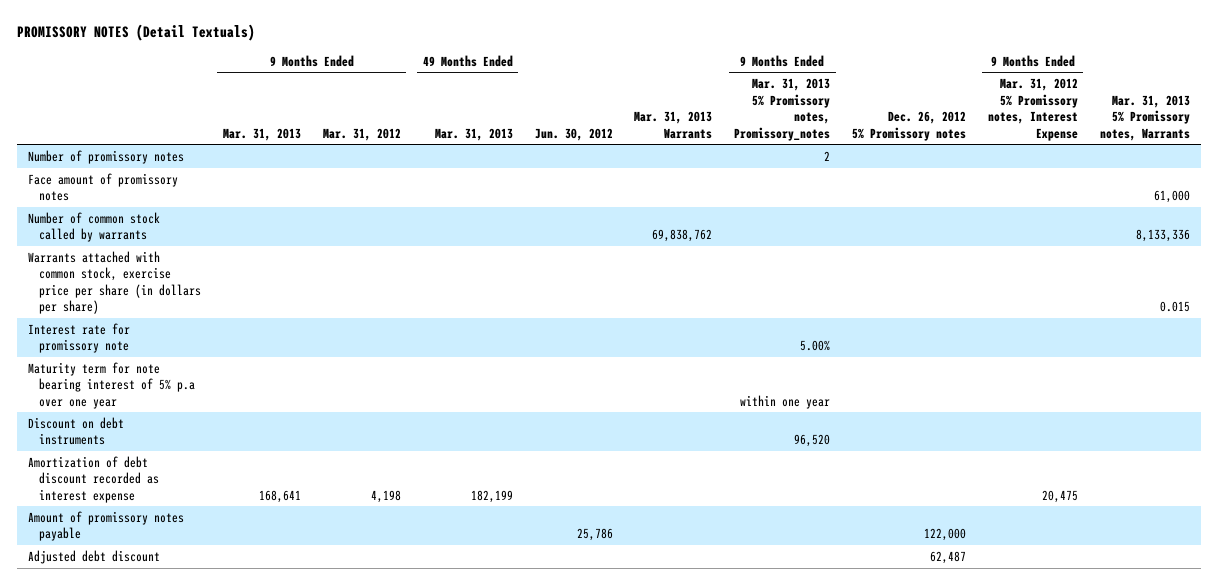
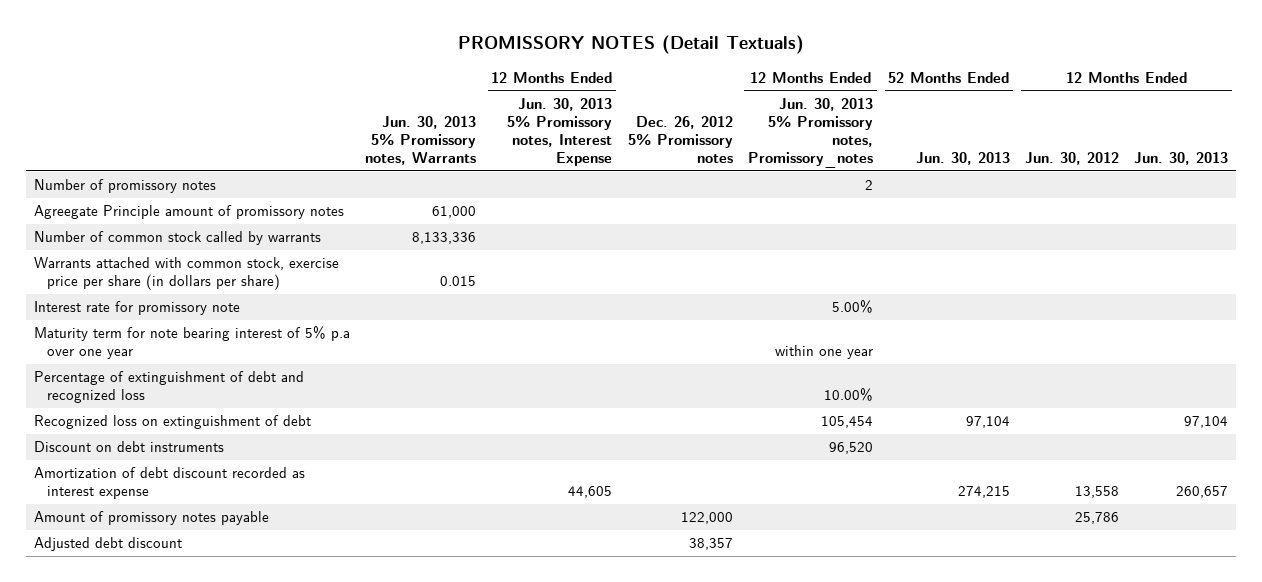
- | 9 Months Ended Mar. 31, 2013 | 9 Months Ended Mar. 31, 2012 | 49 Months Ended Mar. 31, 2013 | Jun. 30, 2012 | Mar. 31, 2013 Warrants | 9 Months Ended Mar. 31, 2013 5% Promissory notes, Promissory_notes | Dec. 26, 2012 5% Promissory notes | 9 Months Ended Mar. 31, 2012 5% Promissory notes, Interest Expense | Mar. 31, 2013 5% Promissory notes, Warrants
+ | Jun. 30, 2013 5% Promissory notes, Warrants | 12 Months Ended Jun. 30, 2013 5% Promissory notes, Interest Expense | Dec. 26, 2012 5% Promissory notes | 12 Months Ended Jun. 30, 2013 5% Promissory notes, Promissory_notes | 52 Months Ended Jun. 30, 2013 | 12 Months Ended Jun. 30, 2012 | 12 Months Ended Jun. 30, 2013
- Face amount of promissory notes | | | | | | | | | 61,000
+ Agreegate Principle amount of promissory notes | 61,000 | | | | | |
+ Percentage of extinguishment of debt and recognized loss | | | | 10.00% | | |
+ Recognized loss on extinguishment of debt | | | | 105,454 | 97,104 | | 97,104
- Adjusted debt discount | | | | | | | 62,487 | |
+ Adjusted debt discount | | | 38,357 | | | |

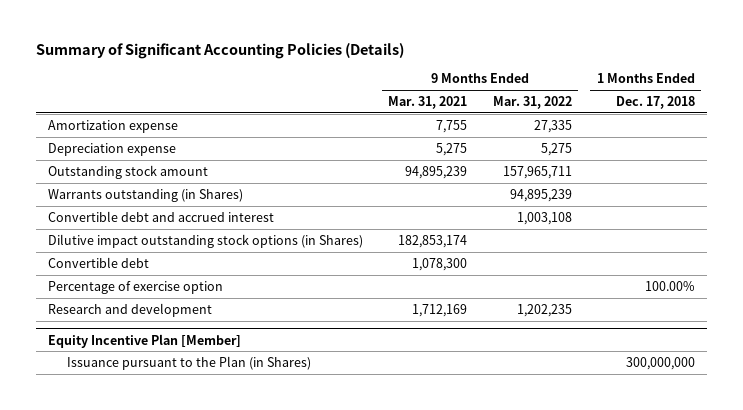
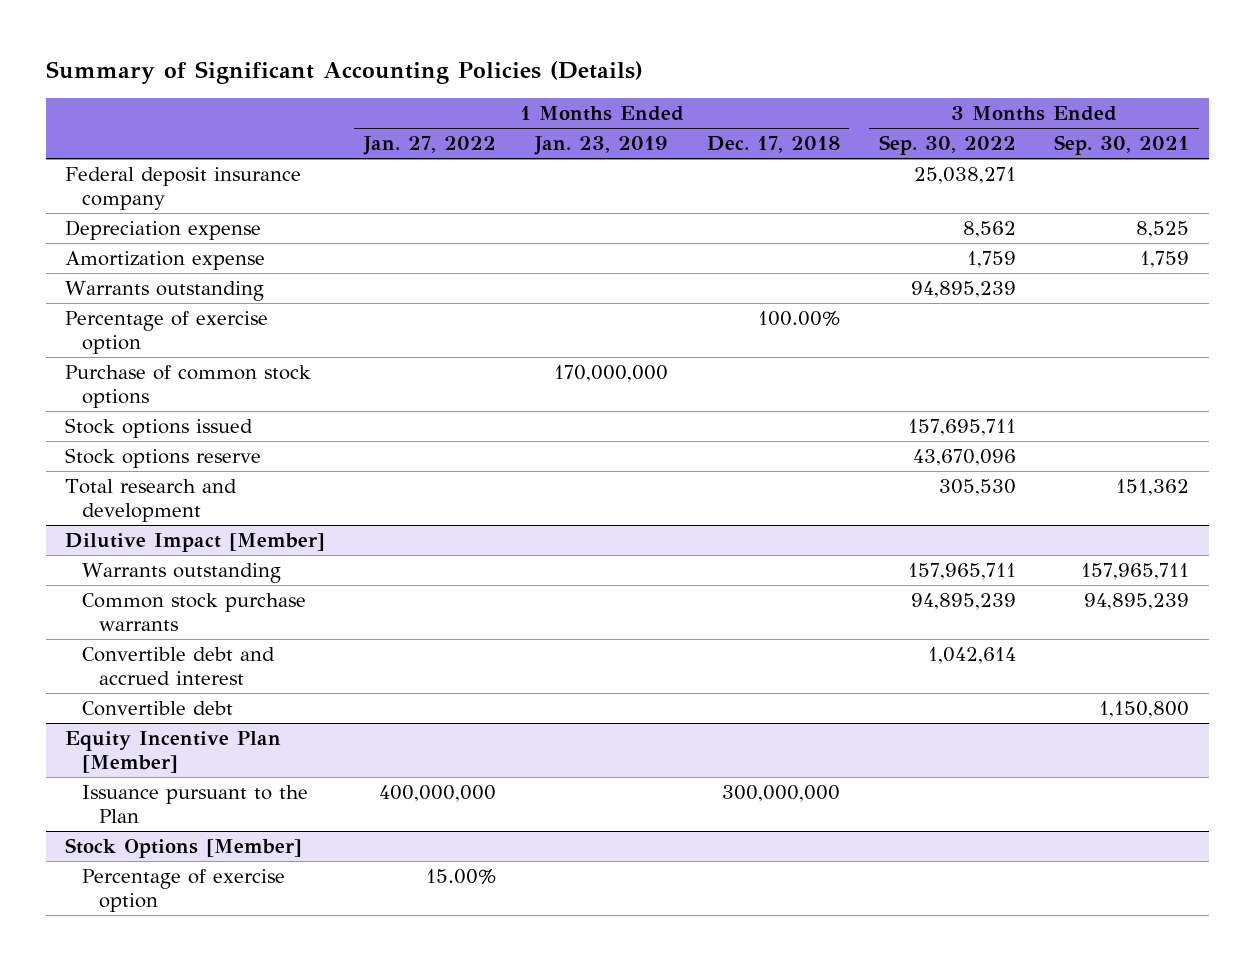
- | 9 Months Ended Mar. 31, 2021 | 9 Months Ended Mar. 31, 2022 | 1 Months Ended Dec. 17, 2018
+ | 1 Months Ended Jan. 27, 2022 | 1 Months Ended Jan. 23, 2019 | 1 Months Ended Dec. 17, 2018 | 3 Months Ended Sep. 30, 2022 | 3 Months Ended Sep. 30, 2021
+ Federal deposit insurance company | | | | 25,038,271 |
- Outstanding stock amount | 94,895,239 | 157,965,711 |
- Warrants outstanding (in Shares) | | 94,895,239 |
- Convertible debt and accrued interest | | 1,003,108 |
- Dilutive impact outstanding stock options (in Shares) | 182,853,174 | |
- Convertible debt | 1,078,300 | |
moved down: Amortization expense | | | | 1,759 | 1,759
+ Warrants outstanding | | | | 94,895,239 |
- Research and development | 1,712,169 | 1,202,235 |
+ Purchase of common stock options | | 170,000,000 | | |
+ Stock options issued | | | | 157,695,711 |
+ Stock options reserve | | | | 43,670,096 |
+ Total research and development | | | | 305,530 | 151,362
+ Dilutive Impact [Member]
+ Warrants outstanding | | | | 157,965,711 | 157,965,711
+ Common stock purchase warrants | | | | 94,895,239 | 94,895,239
+ Convertible debt and accrued interest | | | | 1,042,614 |
+ Convertible debt | | | | | 1,150,800
@ Equity Incentive Plan [Member]
- Issuance pursuant to the Plan (in Shares) | | | 300,000,000
+ Issuance pursuant to the Plan | 400,000,000 | | 300,000,000 | |
+ Stock Options [Member]
+ Percentage of exercise option | 15.00% | | | |

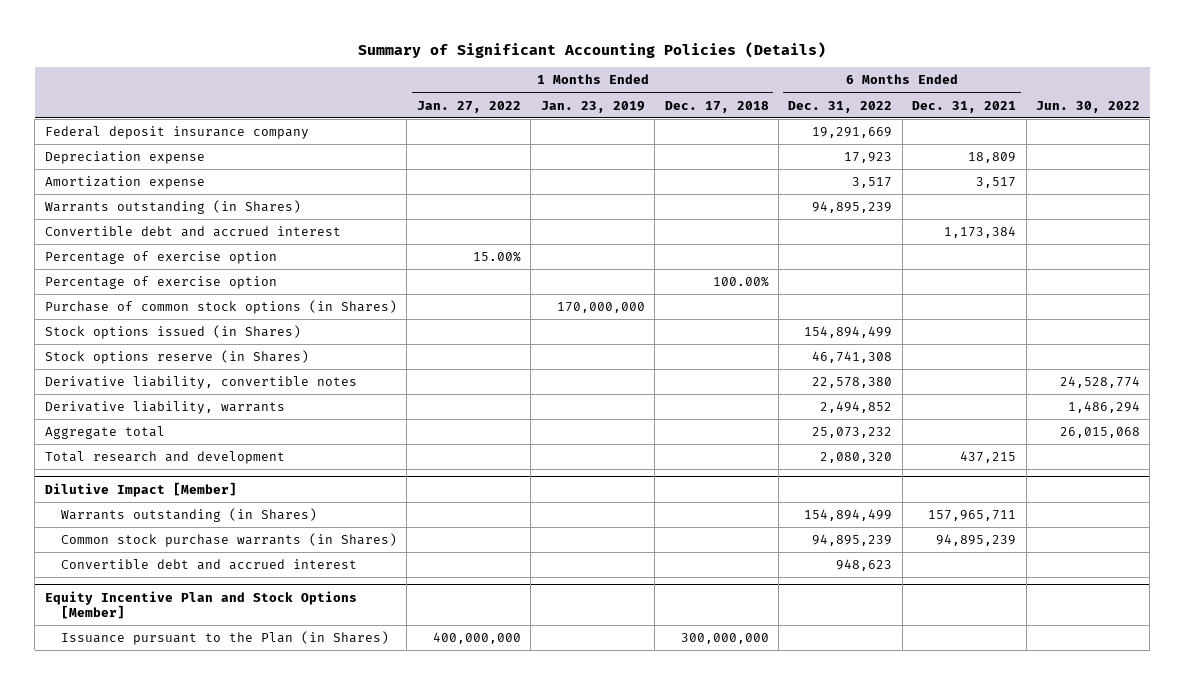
- | 1 Months Ended Jan. 27, 2022 | 1 Months Ended Jan. 23, 2019 | 1 Months Ended Dec. 17, 2018 | 3 Months Ended Sep. 30, 2022 | 3 Months Ended Sep. 30, 2021
+ | 1 Months Ended Jan. 27, 2022 | 1 Months Ended Jan. 23, 2019 | 1 Months Ended Dec. 17, 2018 | 6 Months Ended Dec. 31, 2022 | 6 Months Ended Dec. 31, 2021 | Jun. 30, 2022
- Warrants outstanding | | | | 94,895,239 |
+ Warrants outstanding (in Shares) | | | | 94,895,239 | |
+ Convertible debt and accrued interest | | | | | 1,173,384 |
+ Percentage of exercise option | 15.00% | | | | |
- Purchase of common stock options | | 170,000,000 | | |
- Stock options issued | | | | 157,695,711 |
- Stock options reserve | | | | 43,670,096 |
+ Purchase of common stock options (in Shares) | | 170,000,000 | | | |
+ Stock options issued (in Shares) | | | | 154,894,499 | |
+ Stock options reserve (in Shares) | | | | 46,741,308 | |
+ Derivative liability, convertible notes | | | | 22,578,380 | | 24,528,774
+ Derivative liability, warrants | | | | 2,494,852 | | 1,486,294
+ Aggregate total | | | | 25,073,232 | | 26,015,068
@ Dilutive Impact [Member]
- Warrants outstanding | | | | 157,965,711 | 157,965,711
- Common stock purchase warrants | | | | 94,895,239 | 94,895,239
+ Warrants outstanding (in Shares) | | | | 154,894,499 | 157,965,711 |
+ Common stock purchase warrants (in Shares) | | | | 94,895,239 | 94,895,239 |
- Convertible debt | | | | | 1,150,800
- Equity Incentive Plan [Member]
- Issuance pursuant to the Plan | 400,000,000 | | 300,000,000 | |
- Stock Options [Member]
- Percentage of exercise option | 15.00% | | | |
+ Equity Incentive Plan and Stock Options [Member]
+ Issuance pursuant to the Plan (in Shares) | 400,000,000 | | 300,000,000 | | |

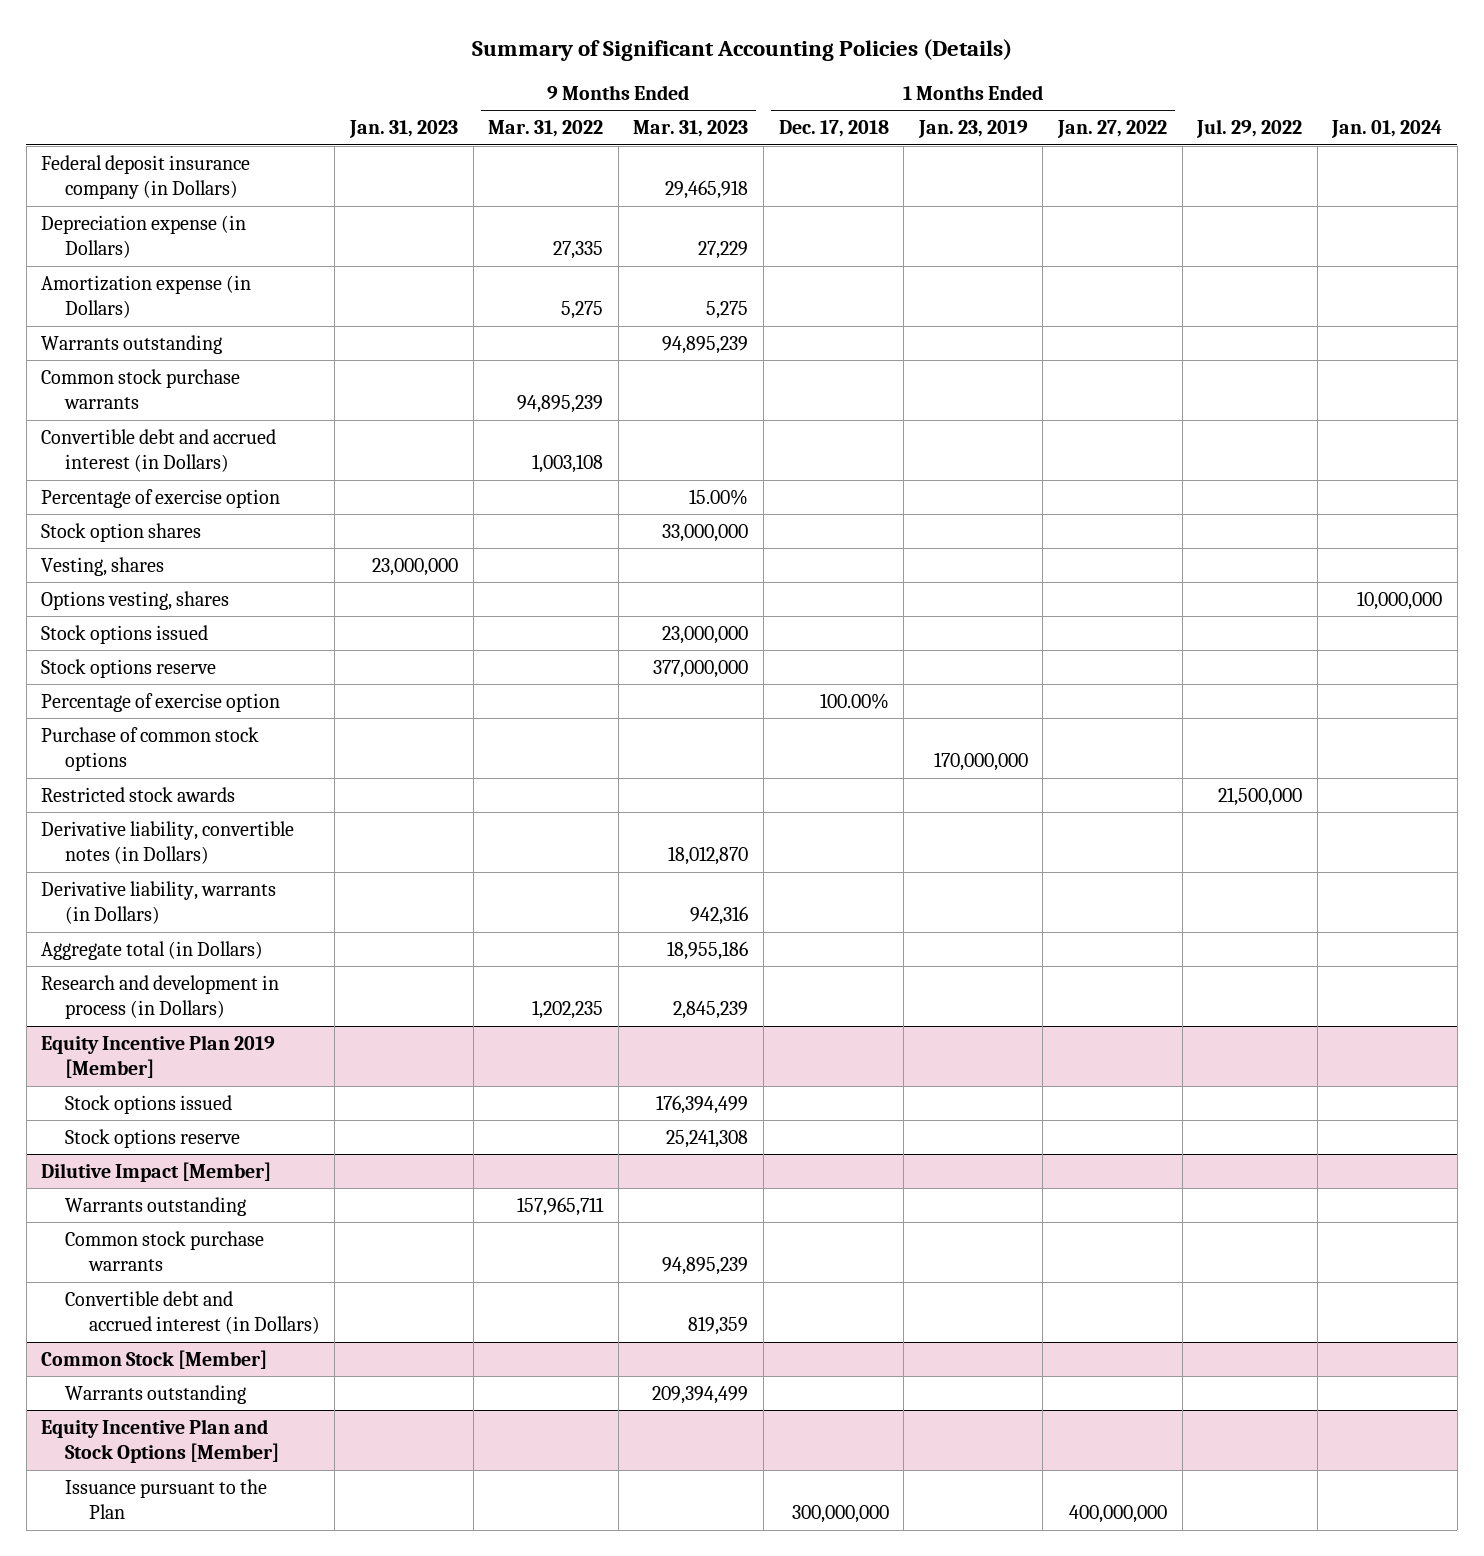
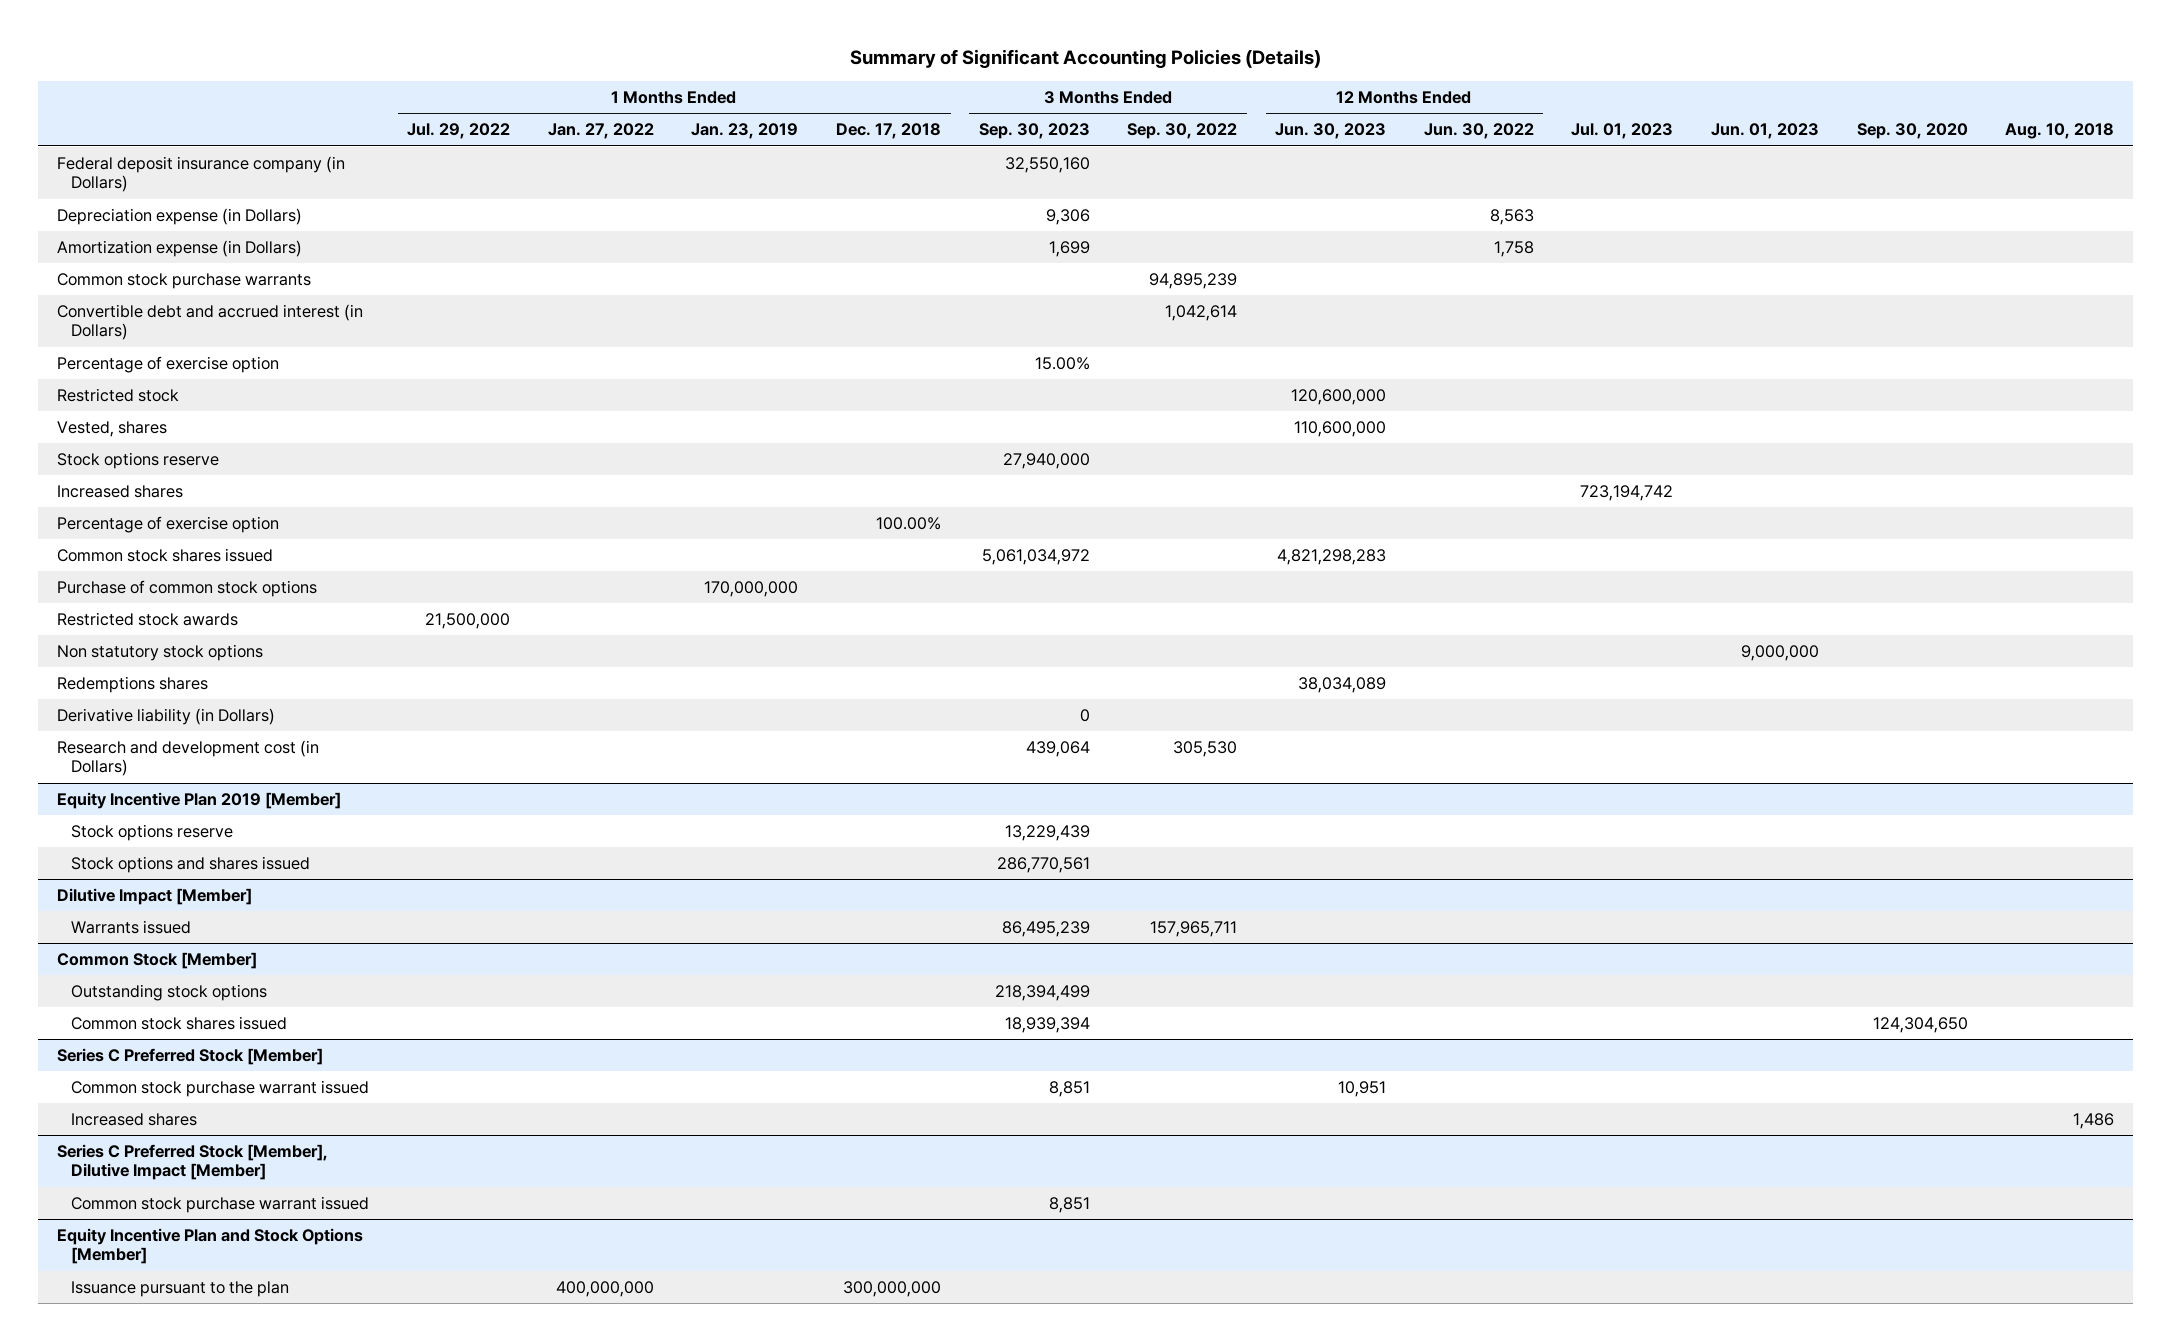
- | Jan. 31, 2023 | 9 Months Ended Mar. 31, 2022 | 9 Months Ended Mar. 31, 2023 | 1 Months Ended Dec. 17, 2018 | 1 Months Ended Jan. 23, 2019 | 1 Months Ended Jan. 27, 2022 | Jul. 29, 2022 | Jan. 01, 2024
+ | 1 Months Ended Jul. 29, 2022 | 1 Months Ended Jan. 27, 2022 | 1 Months Ended Jan. 23, 2019 | 1 Months Ended Dec. 17, 2018 | 3 Months Ended Sep. 30, 2023 | 3 Months Ended Sep. 30, 2022 | 12 Months Ended Jun. 30, 2023 | 12 Months Ended Jun. 30, 2022 | Jul. 01, 2023 | Jun. 01, 2023 | Sep. 30, 2020 | Aug. 10, 2018
- Warrants outstanding | | | 94,895,239 | | | | |
- Stock option shares | | | 33,000,000 | | | | |
- Vesting, shares | 23,000,000 | | | | | | |
- Options vesting, shares | | | | | | | | 10,000,000
- Stock options issued | | | 23,000,000 | | | | |
+ Restricted stock | | | | | | | 120,600,000 | | | | |
+ Vested, shares | | | | | | | 110,600,000 | | | | |
+ Increased shares | | | | | | | | | 723,194,742 | | |
+ Common stock shares issued | | | | | 5,061,034,972 | | 4,821,298,283 | | | | |
- Derivative liability, convertible notes (in Dollars) | | | 18,012,870 | | | | |
- Derivative liability, warrants (in Dollars) | | | 942,316 | | | | |
- Aggregate total (in Dollars) | | | 18,955,186 | | | | |
- Research and development in process (in Dollars) | | 1,202,235 | 2,845,239 | | | | |
+ Non statutory stock options | | | | | | | | | | 9,000,000 | |
+ Redemptions shares | | | | | | | 38,034,089 | | | | |
+ Derivative liability (in Dollars) | | | | | 0 | | | | | | |
+ Research and development cost (in Dollars) | | | | | 439,064 | 305,530 | | | | | |
@ Equity Incentive Plan 2019 [Member]
- Stock options issued | | | 176,394,499 | | | | |
+ Stock options and shares issued | | | | | 286,770,561 | | | | | | |
@ Dilutive Impact [Member]
- Warrants outstanding | | 157,965,711 | | | | | |
- Common stock purchase warrants | | | 94,895,239 | | | | |
- Convertible debt and accrued interest (in Dollars) | | | 819,359 | | | | |
+ Warrants issued | | | | | 86,495,239 | 157,965,711 | | | | | |
@ Common Stock [Member]
- Warrants outstanding | | | 209,394,499 | | | | |
+ Outstanding stock options | | | | | 218,394,499 | | | | | | |
+ Common stock shares issued | | | | | 18,939,394 | | | | | | 124,304,650 |
+ Series C Preferred Stock [Member]
+ Common stock purchase warrant issued | | | | | 8,851 | | 10,951 | | | | |
+ Increased shares | | | | | | | | | | | | 1,486
+ Series C Preferred Stock [Member], Dilutive Impact [Member]
+ Common stock purchase warrant issued | | | | | 8,851 | | | | | | |
@ Equity Incentive Plan and Stock Options [Member]
- Issuance pursuant to the Plan | | | | 300,000,000 | | 400,000,000 | |
+ Issuance pursuant to the plan | | 400,000,000 | | 300,000,000 | | | | | | | |

